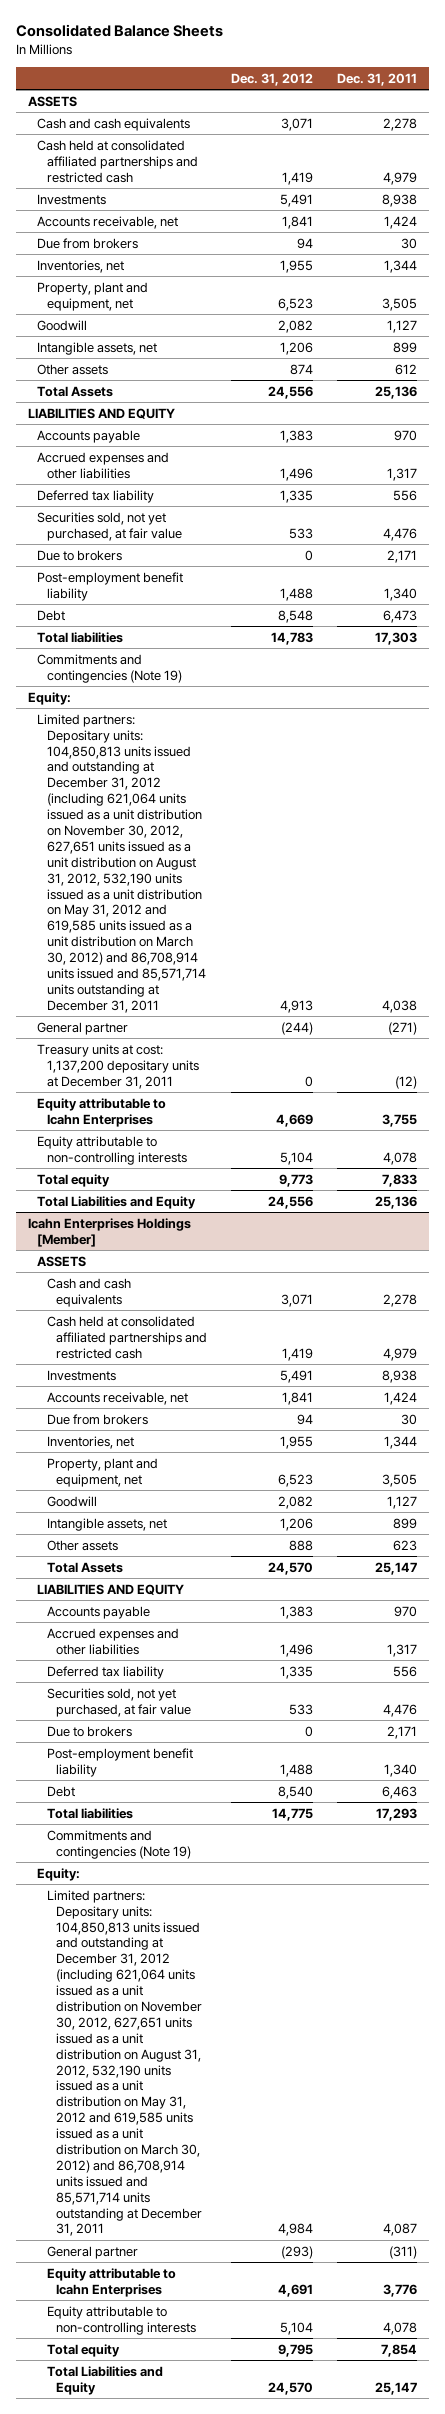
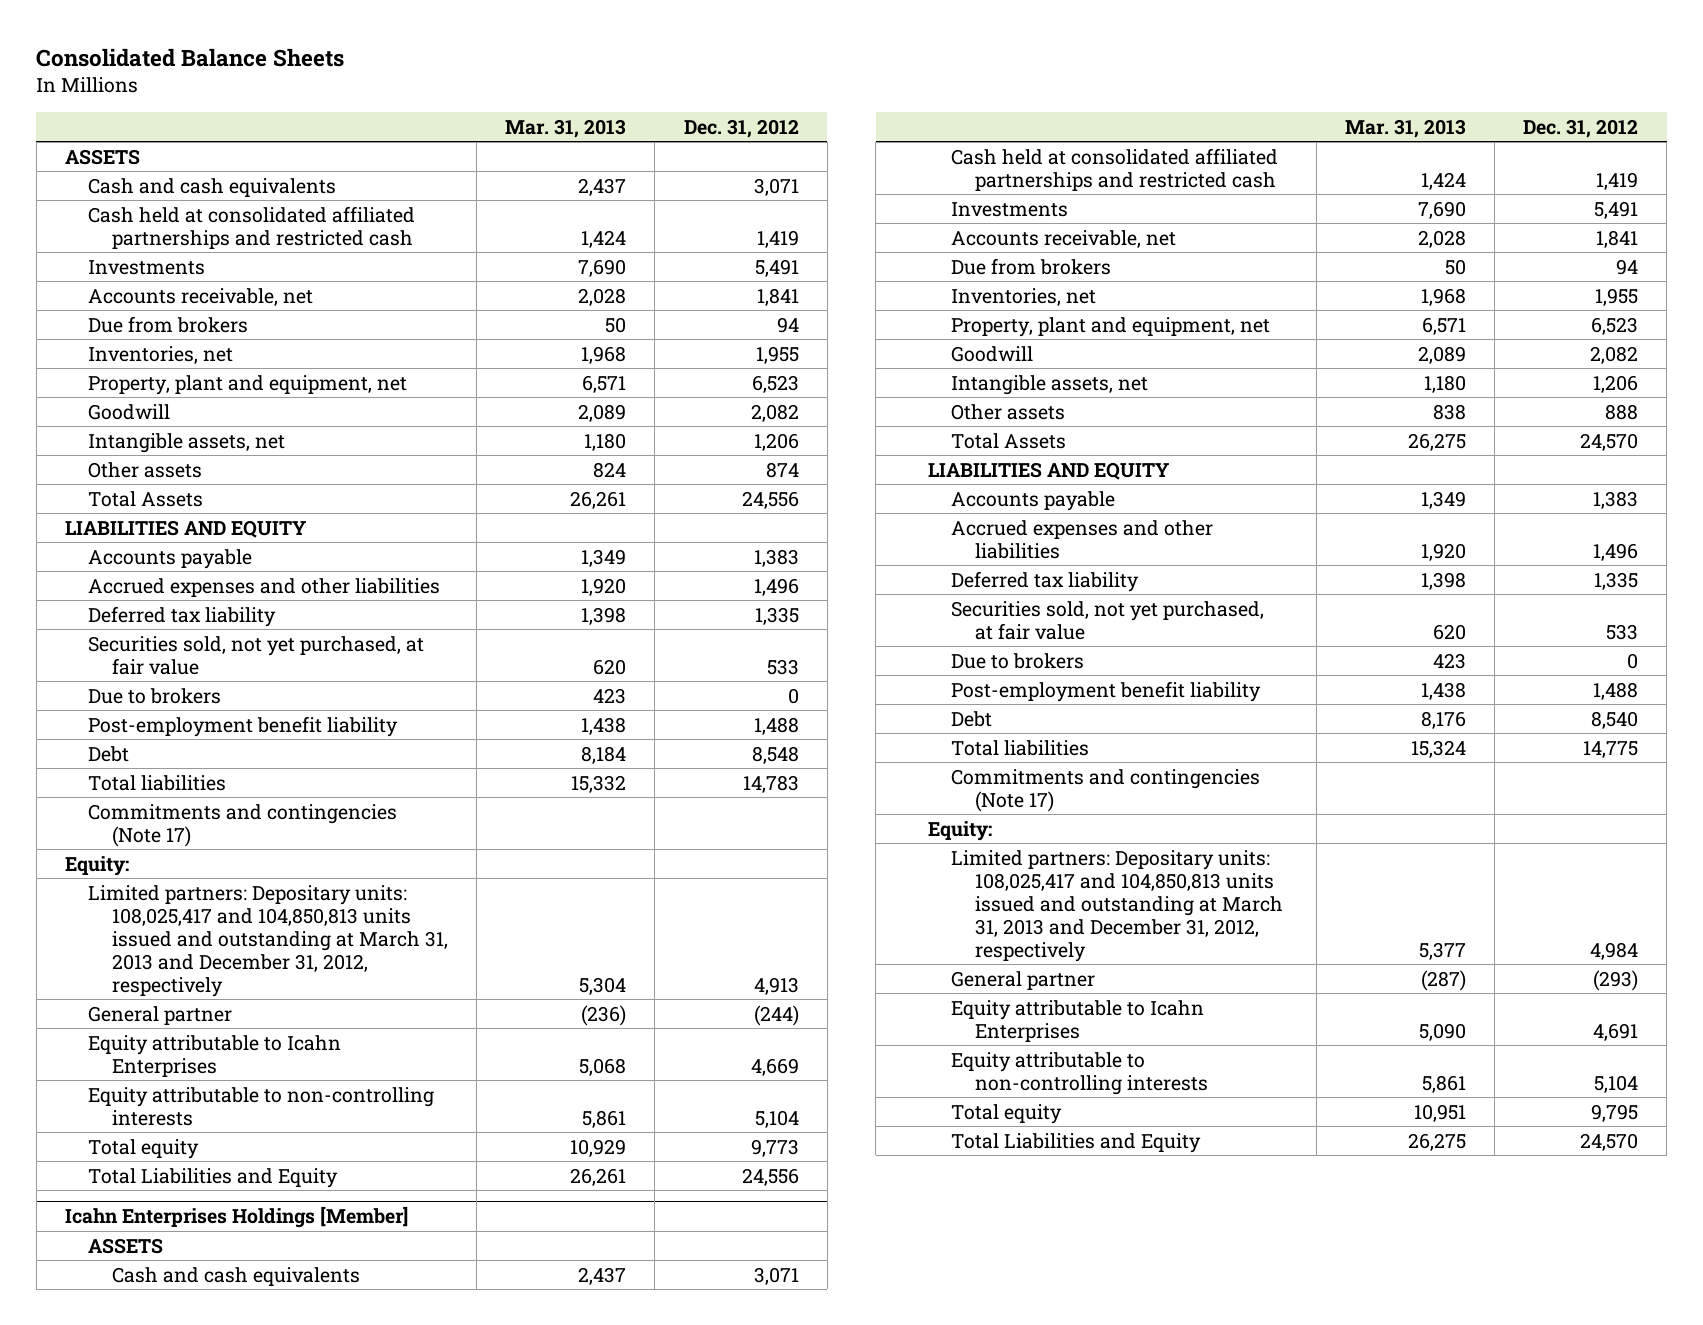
- | Dec. 31, 2012 | Dec. 31, 2011
+ | Mar. 31, 2013 | Dec. 31, 2012
- Commitments and contingencies (Note 19)
+ Commitments and contingencies (Note 17)
- Limited partners: Depositary units: 104,850,813 units issued and outstanding at December 31, 2012 (including 621,064 units issued as a unit distribution on November 30, 2012, 627,651 units issued as a unit distribution on August 31, 2012, 532,190 units issued as a unit distribution on May 31, 2012 and 619,585 units issued as a unit distribution on March 30, 2012) and 86,708,914 units issued and 85,571,714 units outstanding at December 31, 2011 | 4,913 | 4,038
+ Limited partners: Depositary units: 108,025,417 and 104,850,813 units issued and outstanding at March 31, 2013 and December 31, 2012, respectively | 5,304 | 4,913
- Treasury units at cost: 1,137,200 depositary units at December 31, 2011 | 0 | (12)
@ Icahn Enterprises Holdings [Member]
- Commitments and contingencies (Note 19)
+ Commitments and contingencies (Note 17)
- Limited partners: Depositary units: 104,850,813 units issued and outstanding at December 31, 2012 (including 621,064 units issued as a unit distribution on November 30, 2012, 627,651 units issued as a unit distribution on August 31, 2012, 532,190 units issued as a unit distribution on May 31, 2012 and 619,585 units issued as a unit distribution on March 30, 2012) and 86,708,914 units issued and 85,571,714 units outstanding at December 31, 2011 | 4,984 | 4,087
+ Limited partners: Depositary units: 108,025,417 and 104,850,813 units issued and outstanding at March 31, 2013 and December 31, 2012, respectively | 5,377 | 4,984

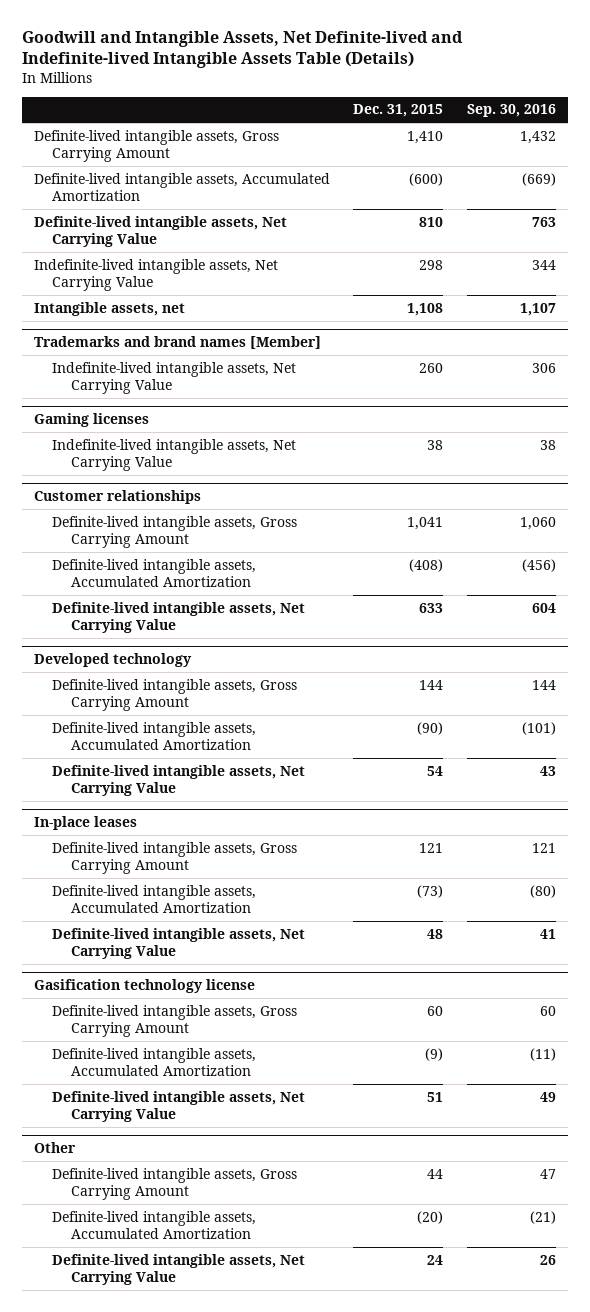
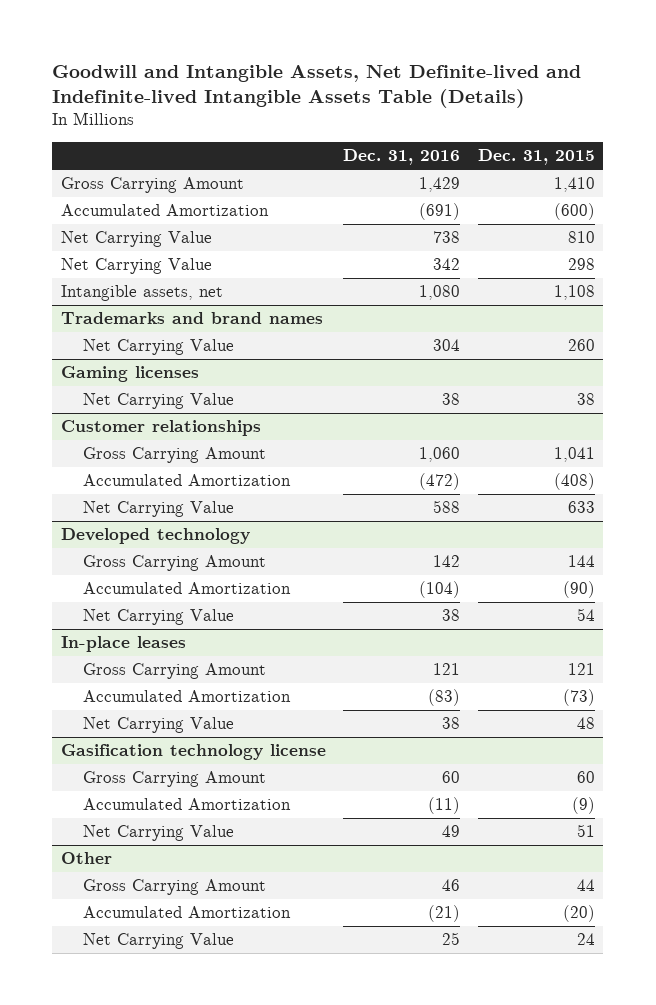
- | Dec. 31, 2015 | Sep. 30, 2016
+ | Dec. 31, 2016 | Dec. 31, 2015
- Definite-lived intangible assets, Gross Carrying Amount | 1,410 | 1,432
- Definite-lived intangible assets, Accumulated Amortization | (600) | (669)
- Definite-lived intangible assets, Net Carrying Value | 810 | 763
- Indefinite-lived intangible assets, Net Carrying Value | 298 | 344
+ Gross Carrying Amount | 1,429 | 1,410
+ Accumulated Amortization | (691) | (600)
+ Net Carrying Value | 738 | 810
+ Net Carrying Value | 342 | 298
- Trademarks and brand names [Member]
- Indefinite-lived intangible assets, Net Carrying Value | 260 | 306
+ Trademarks and brand names
+ Net Carrying Value | 304 | 260
@ Gaming licenses
- Indefinite-lived intangible assets, Net Carrying Value | 38 | 38
+ Net Carrying Value | 38 | 38
@ Customer relationships
- Definite-lived intangible assets, Gross Carrying Amount | 1,041 | 1,060
- Definite-lived intangible assets, Accumulated Amortization | (408) | (456)
- Definite-lived intangible assets, Net Carrying Value | 633 | 604
+ Gross Carrying Amount | 1,060 | 1,041
+ Accumulated Amortization | (472) | (408)
+ Net Carrying Value | 588 | 633
@ Developed technology
- Definite-lived intangible assets, Gross Carrying Amount | 144 | 144
- Definite-lived intangible assets, Accumulated Amortization | (90) | (101)
- Definite-lived intangible assets, Net Carrying Value | 54 | 43
+ Gross Carrying Amount | 142 | 144
+ Accumulated Amortization | (104) | (90)
+ Net Carrying Value | 38 | 54
@ In-place leases
- Definite-lived intangible assets, Gross Carrying Amount | 121 | 121
- Definite-lived intangible assets, Accumulated Amortization | (73) | (80)
- Definite-lived intangible assets, Net Carrying Value | 48 | 41
+ Gross Carrying Amount | 121 | 121
+ Accumulated Amortization | (83) | (73)
+ Net Carrying Value | 38 | 48
@ Gasification technology license
- Definite-lived intangible assets, Gross Carrying Amount | 60 | 60
- Definite-lived intangible assets, Accumulated Amortization | (9) | (11)
- Definite-lived intangible assets, Net Carrying Value | 51 | 49
+ Gross Carrying Amount | 60 | 60
+ Accumulated Amortization | (11) | (9)
+ Net Carrying Value | 49 | 51
@ Other
- Definite-lived intangible assets, Gross Carrying Amount | 44 | 47
- Definite-lived intangible assets, Accumulated Amortization | (20) | (21)
- Definite-lived intangible assets, Net Carrying Value | 24 | 26
+ Gross Carrying Amount | 46 | 44
+ Accumulated Amortization | (21) | (20)
+ Net Carrying Value | 25 | 24

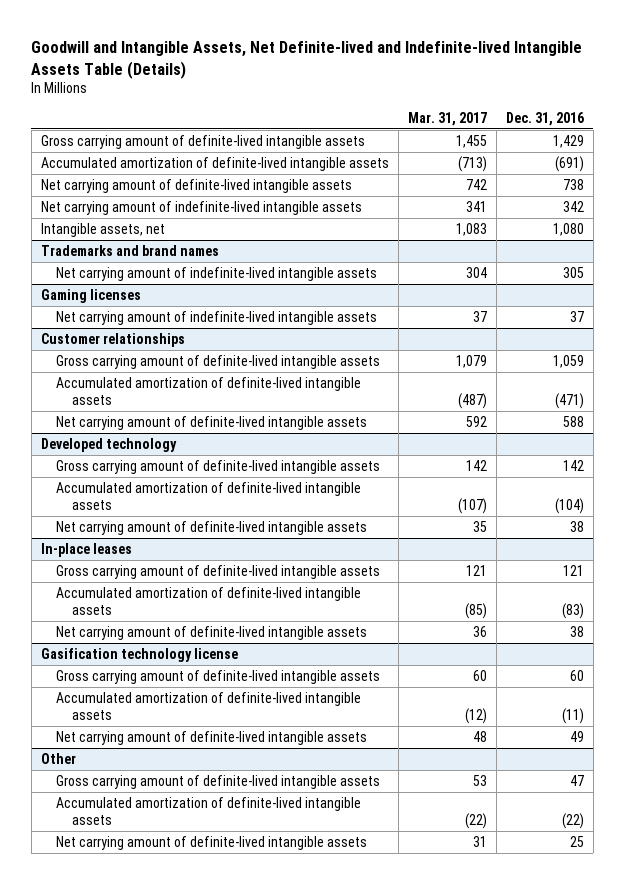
- | Dec. 31, 2016 | Dec. 31, 2015
+ | Mar. 31, 2017 | Dec. 31, 2016
- Gross Carrying Amount | 1,429 | 1,410
- Accumulated Amortization | (691) | (600)
- Net Carrying Value | 738 | 810
- Net Carrying Value | 342 | 298
+ Gross carrying amount of definite-lived intangible assets | 1,455 | 1,429
+ Accumulated amortization of definite-lived intangible assets | (713) | (691)
+ Net carrying amount of definite-lived intangible assets | 742 | 738
+ Net carrying amount of indefinite-lived intangible assets | 341 | 342
@ Trademarks and brand names
- Net Carrying Value | 304 | 260
+ Net carrying amount of indefinite-lived intangible assets | 304 | 305
@ Gaming licenses
- Net Carrying Value | 38 | 38
+ Net carrying amount of indefinite-lived intangible assets | 37 | 37
@ Customer relationships
- Gross Carrying Amount | 1,060 | 1,041
- Accumulated Amortization | (472) | (408)
- Net Carrying Value | 588 | 633
+ Gross carrying amount of definite-lived intangible assets | 1,079 | 1,059
+ Accumulated amortization of definite-lived intangible assets | (487) | (471)
+ Net carrying amount of definite-lived intangible assets | 592 | 588
@ Developed technology
- Gross Carrying Amount | 142 | 144
- Accumulated Amortization | (104) | (90)
- Net Carrying Value | 38 | 54
+ Gross carrying amount of definite-lived intangible assets | 142 | 142
+ Accumulated amortization of definite-lived intangible assets | (107) | (104)
+ Net carrying amount of definite-lived intangible assets | 35 | 38
@ In-place leases
- Gross Carrying Amount | 121 | 121
- Accumulated Amortization | (83) | (73)
- Net Carrying Value | 38 | 48
+ Gross carrying amount of definite-lived intangible assets | 121 | 121
+ Accumulated amortization of definite-lived intangible assets | (85) | (83)
+ Net carrying amount of definite-lived intangible assets | 36 | 38
@ Gasification technology license
- Gross Carrying Amount | 60 | 60
- Accumulated Amortization | (11) | (9)
- Net Carrying Value | 49 | 51
+ Gross carrying amount of definite-lived intangible assets | 60 | 60
+ Accumulated amortization of definite-lived intangible assets | (12) | (11)
+ Net carrying amount of definite-lived intangible assets | 48 | 49
@ Other
- Gross Carrying Amount | 46 | 44
- Accumulated Amortization | (21) | (20)
- Net Carrying Value | 25 | 24
+ Gross carrying amount of definite-lived intangible assets | 53 | 47
+ Accumulated amortization of definite-lived intangible assets | (22) | (22)
+ Net carrying amount of definite-lived intangible assets | 31 | 25

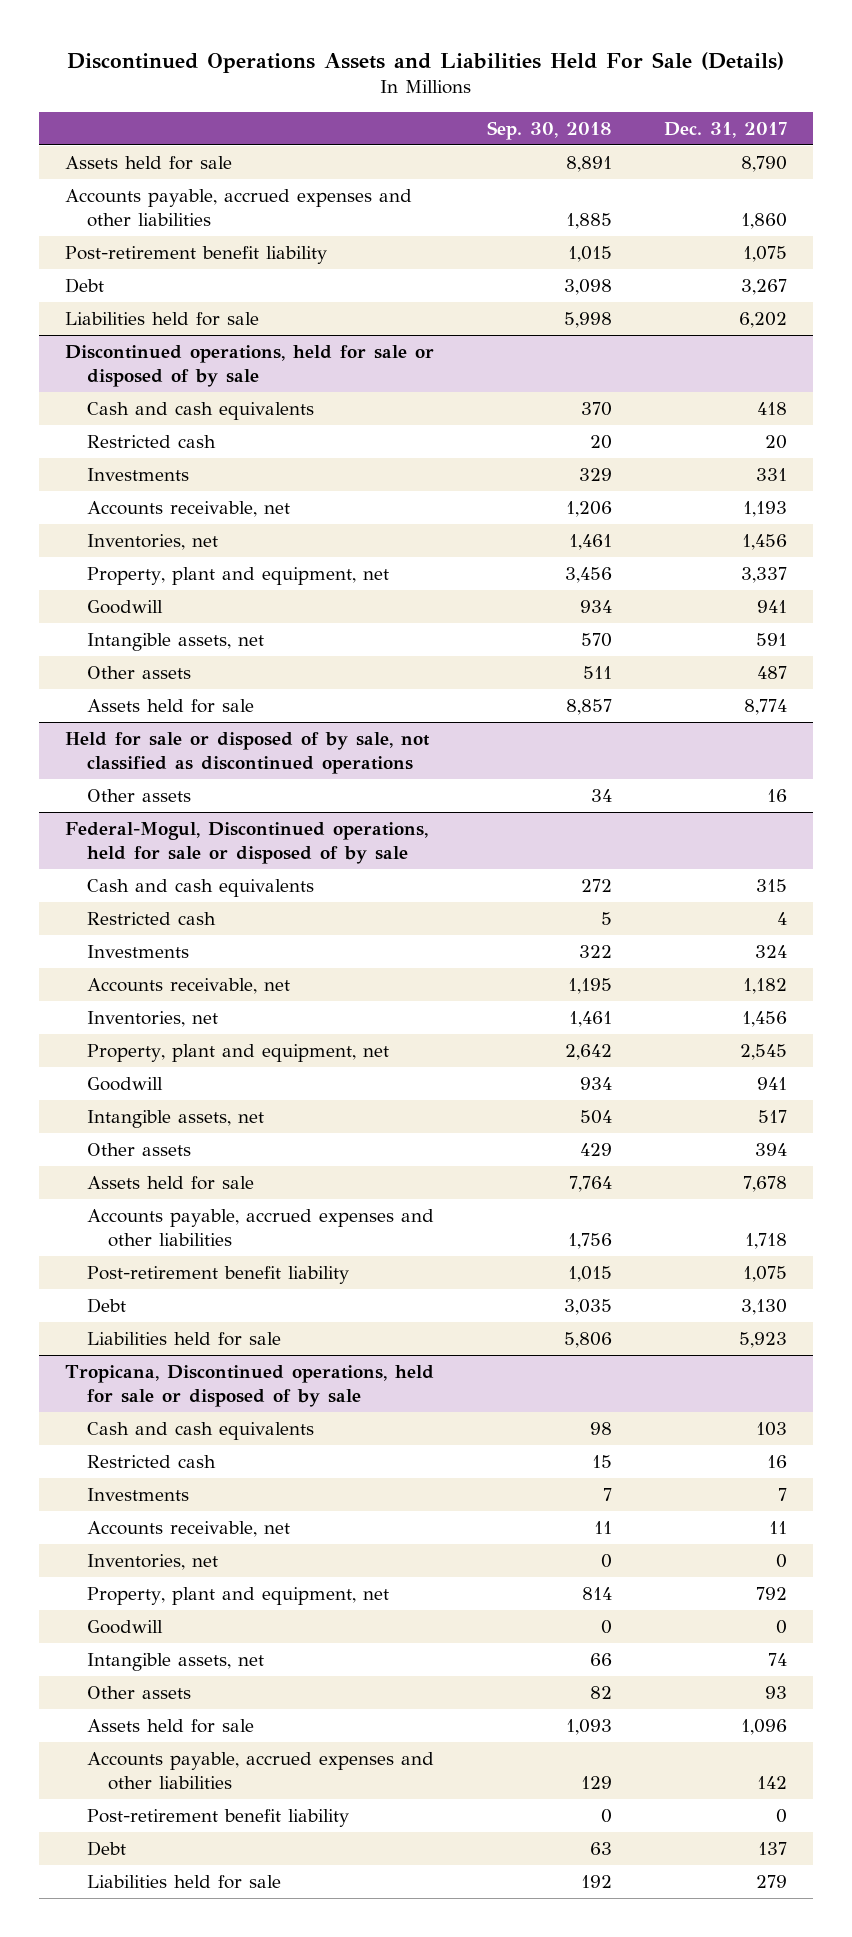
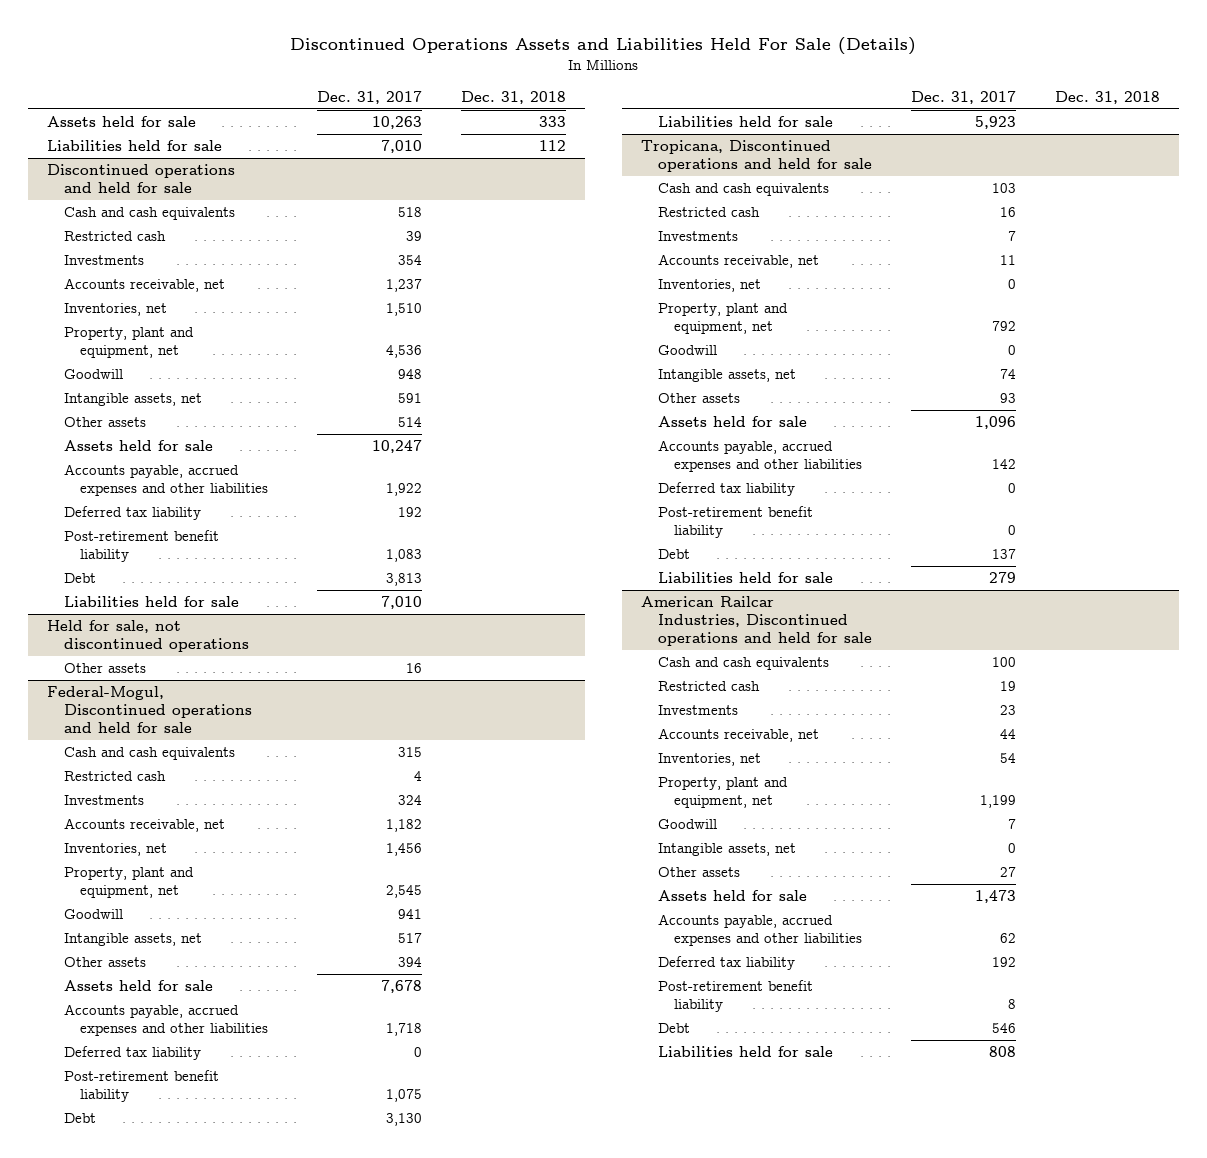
- | Sep. 30, 2018 | Dec. 31, 2017
+ | Dec. 31, 2017 | Dec. 31, 2018
- Assets held for sale | 8,891 | 8,790
- Accounts payable, accrued expenses and other liabilities | 1,885 | 1,860
- Post-retirement benefit liability | 1,015 | 1,075
- Debt | 3,098 | 3,267
- Liabilities held for sale | 5,998 | 6,202
- Discontinued operations, held for sale or disposed of by sale
- Cash and cash equivalents | 370 | 418
- Restricted cash | 20 | 20
- Investments | 329 | 331
- Accounts receivable, net | 1,206 | 1,193
- Inventories, net | 1,461 | 1,456
- Property, plant and equipment, net | 3,456 | 3,337
- Goodwill | 934 | 941
+ Assets held for sale | 10,263 | 333
+ Liabilities held for sale | 7,010 | 112
+ Discontinued operations and held for sale
+ Cash and cash equivalents | 518 |
+ Restricted cash | 39 |
+ Investments | 354 |
+ Accounts receivable, net | 1,237 |
+ Inventories, net | 1,510 |
+ Property, plant and equipment, net | 4,536 |
+ Goodwill | 948 |
- Other assets | 511 | 487
- Assets held for sale | 8,857 | 8,774
- Held for sale or disposed of by sale, not classified as discontinued operations
+ Other assets | 514 |
+ Assets held for sale | 10,247 |
+ Accounts payable, accrued expenses and other liabilities | 1,922 |
+ Deferred tax liability | 192 |
+ Post-retirement benefit liability | 1,083 |
+ Debt | 3,813 |
+ Liabilities held for sale | 7,010 |
+ Held for sale, not discontinued operations
- Federal-Mogul, Discontinued operations, held for sale or disposed of by sale
+ Federal-Mogul, Discontinued operations and held for sale
+ Deferred tax liability | 0 |
- Tropicana, Discontinued operations, held for sale or disposed of by sale
+ Tropicana, Discontinued operations and held for sale
+ Deferred tax liability | 0 |
+ American Railcar Industries, Discontinued operations and held for sale
+ Cash and cash equivalents | 100 |
+ Restricted cash | 19 |
+ Investments | 23 |
+ Accounts receivable, net | 44 |
+ Inventories, net | 54 |
+ Property, plant and equipment, net | 1,199 |
+ Goodwill | 7 |
+ Intangible assets, net | 0 |
+ Other assets | 27 |
+ Assets held for sale | 1,473 |
+ Accounts payable, accrued expenses and other liabilities | 62 |
+ Deferred tax liability | 192 |
+ Post-retirement benefit liability | 8 |
+ Debt | 546 |
+ Liabilities held for sale | 808 |

